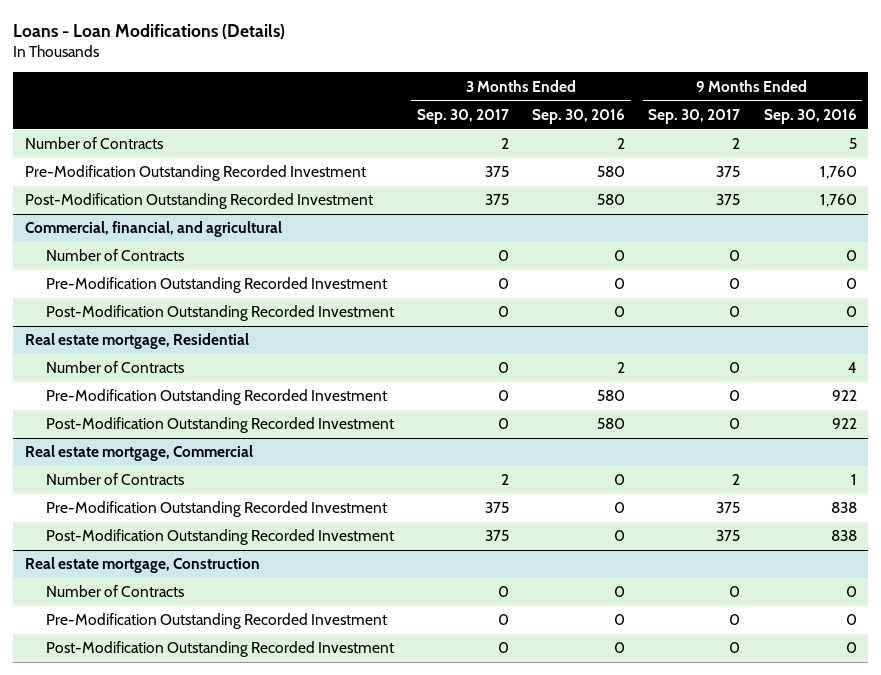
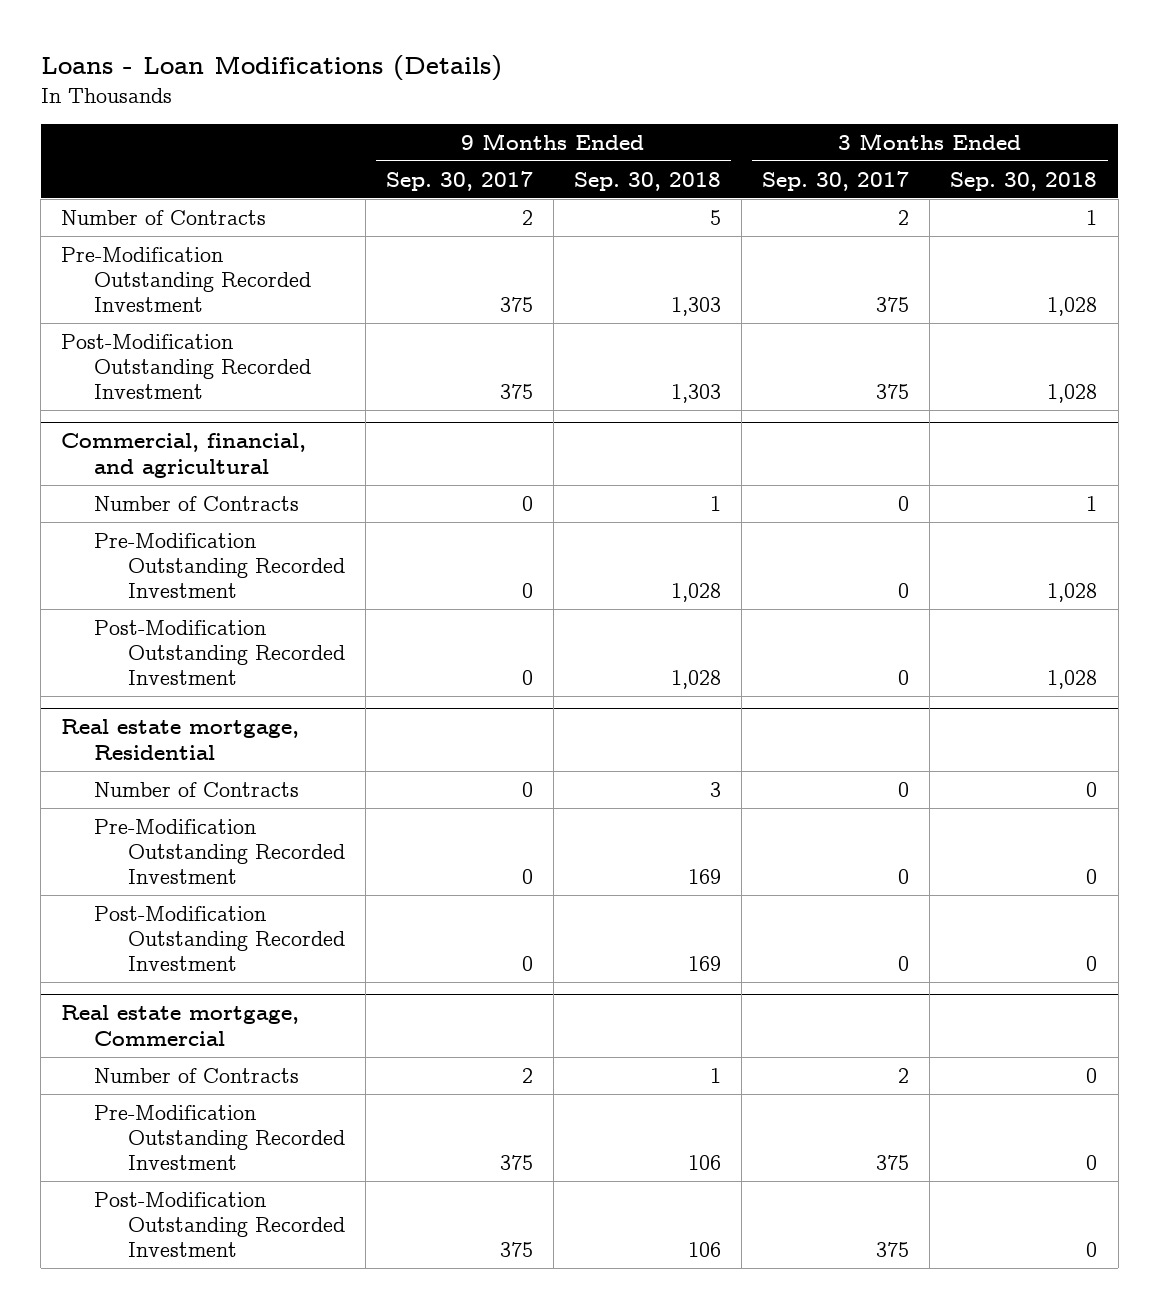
- | 3 Months Ended Sep. 30, 2017 | 3 Months Ended Sep. 30, 2016 | 9 Months Ended Sep. 30, 2017 | 9 Months Ended Sep. 30, 2016
+ | 9 Months Ended Sep. 30, 2017 | 9 Months Ended Sep. 30, 2018 | 3 Months Ended Sep. 30, 2017 | 3 Months Ended Sep. 30, 2018
- Real estate mortgage, Construction
- Number of Contracts | 0 | 0 | 0 | 0
- Pre-Modification Outstanding Recorded Investment | 0 | 0 | 0 | 0
- Post-Modification Outstanding Recorded Investment | 0 | 0 | 0 | 0

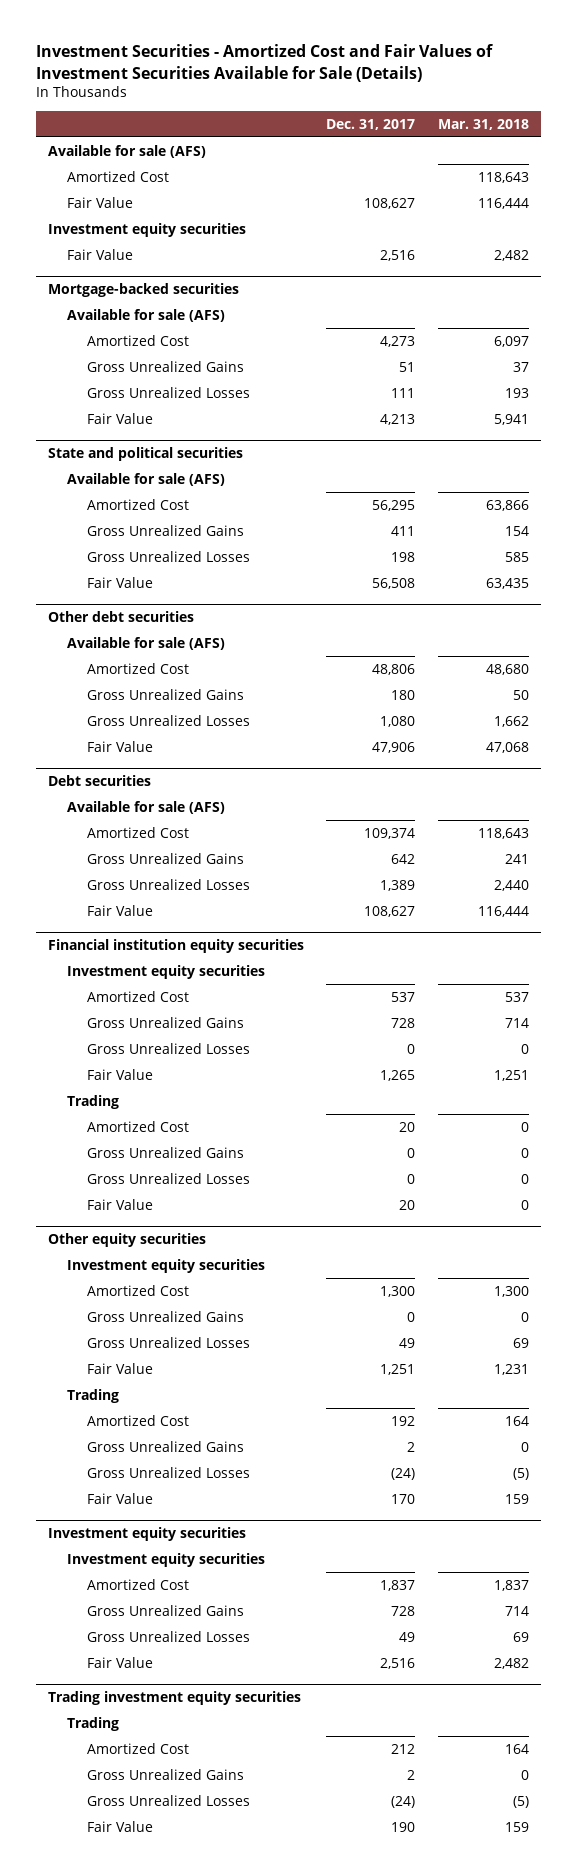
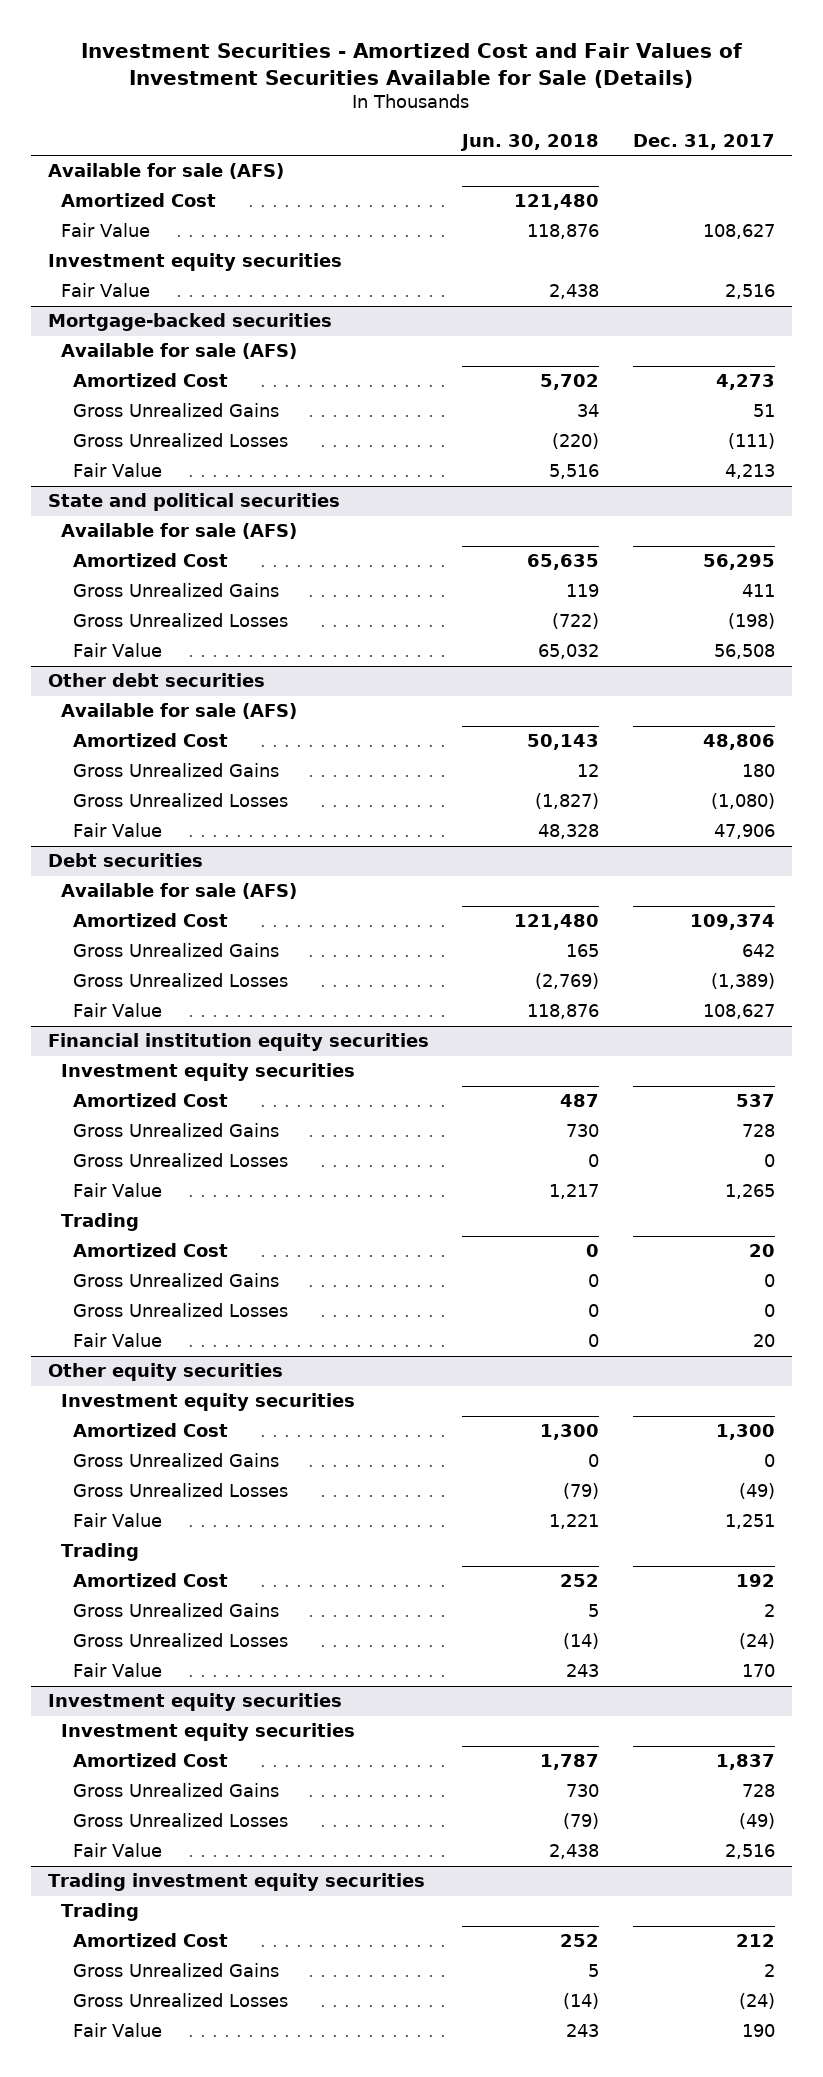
- | Dec. 31, 2017 | Mar. 31, 2018
+ | Jun. 30, 2018 | Dec. 31, 2017
@ Mortgage-backed securities
- Gross Unrealized Losses | 111 | 193
+ Gross Unrealized Losses | (220) | (111)
@ State and political securities
- Gross Unrealized Losses | 198 | 585
+ Gross Unrealized Losses | (722) | (198)
@ Other debt securities
- Gross Unrealized Losses | 1,080 | 1,662
+ Gross Unrealized Losses | (1,827) | (1,080)
@ Debt securities
- Gross Unrealized Losses | 1,389 | 2,440
+ Gross Unrealized Losses | (2,769) | (1,389)
@ Other equity securities
- Gross Unrealized Losses | 49 | 69
+ Gross Unrealized Losses | (79) | (49)
@ Investment equity securities
- Gross Unrealized Losses | 49 | 69
+ Gross Unrealized Losses | (79) | (49)

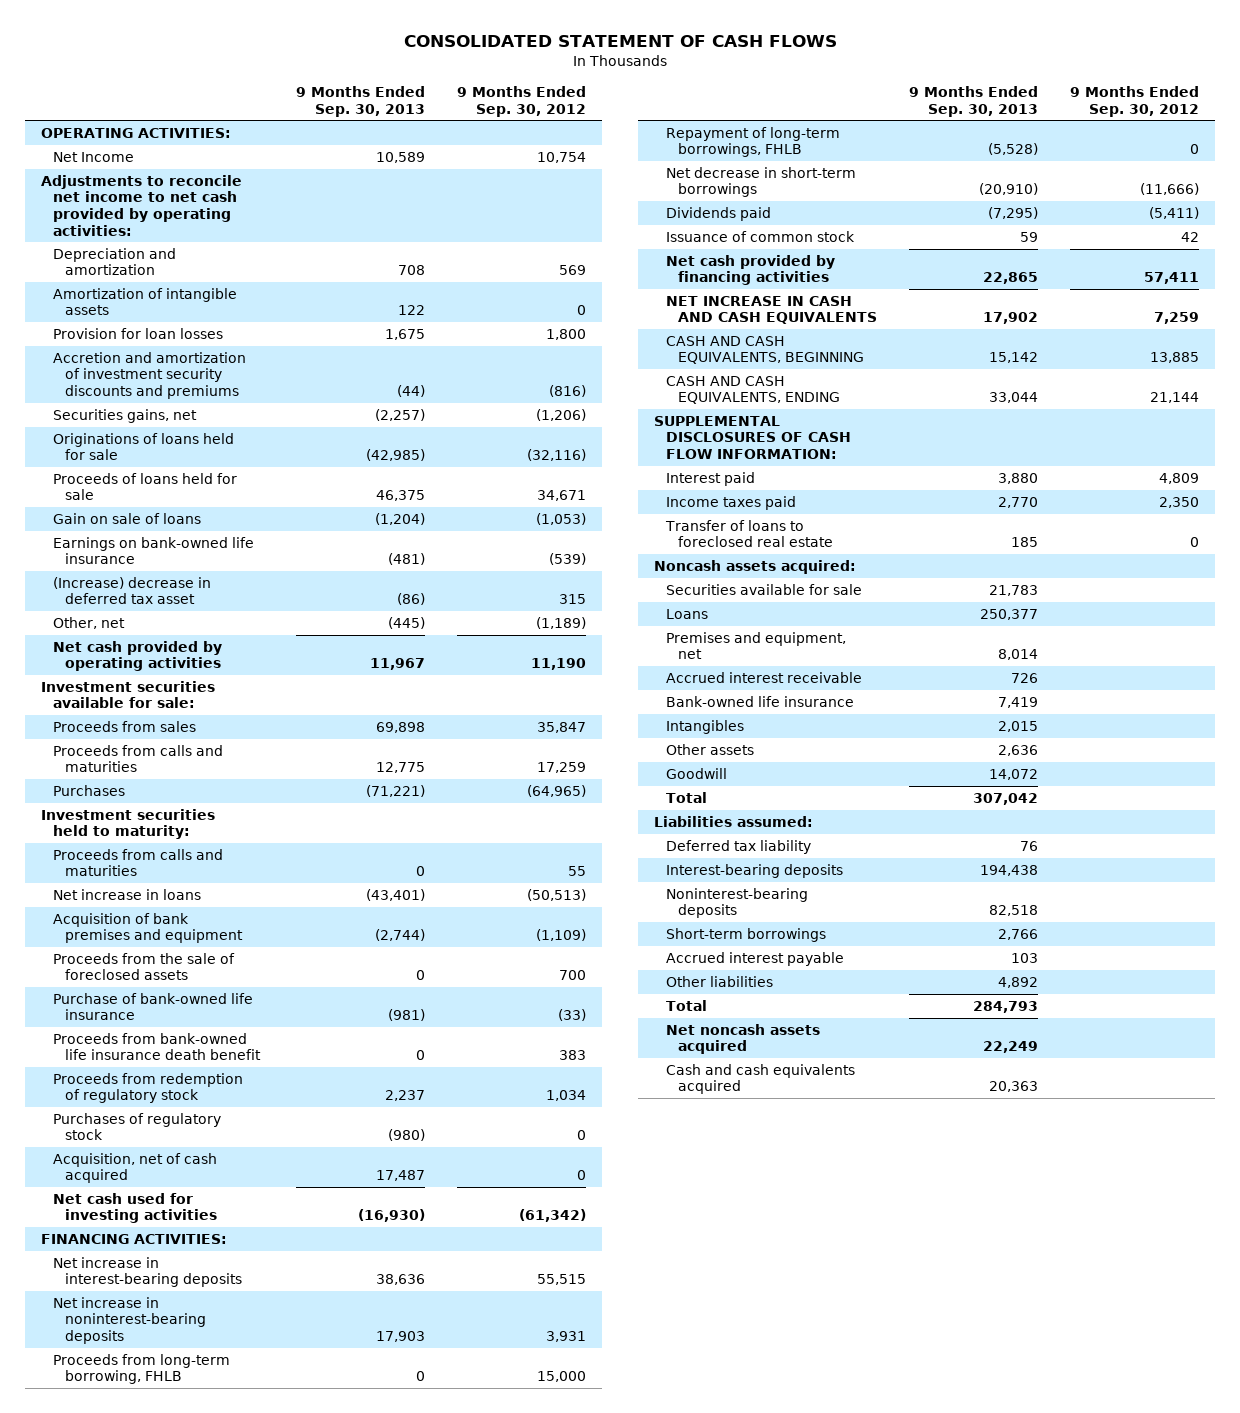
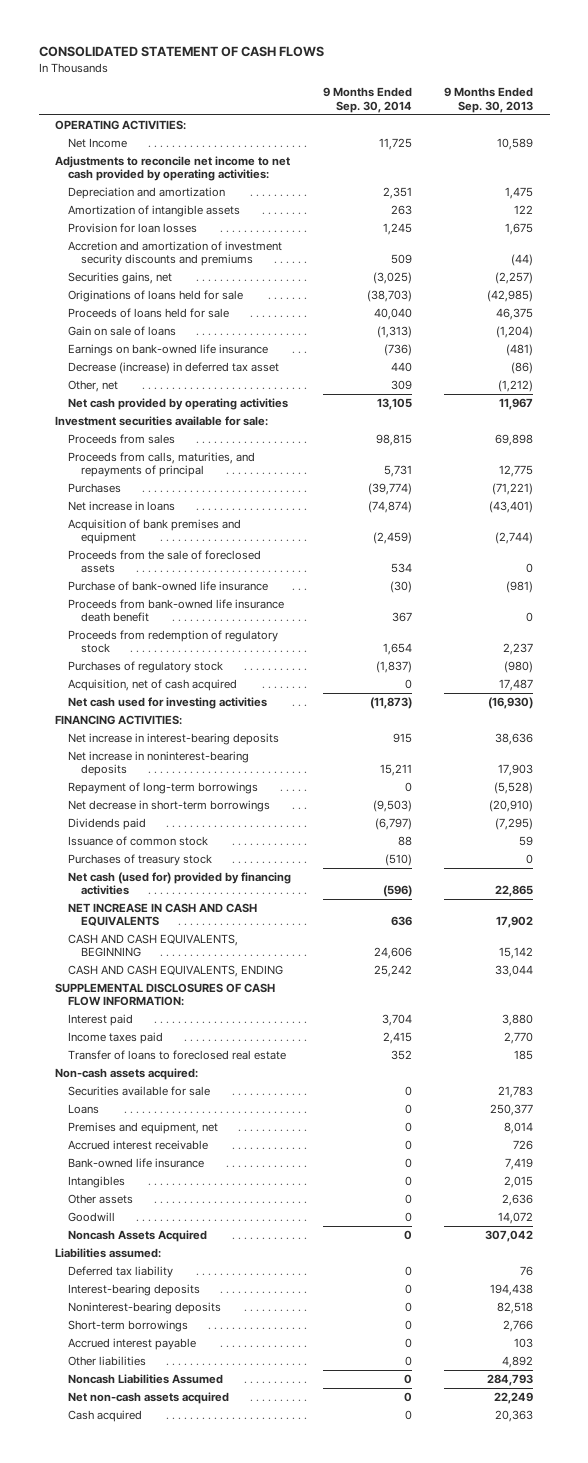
- | 9 Months Ended Sep. 30, 2013 | 9 Months Ended Sep. 30, 2012
+ | 9 Months Ended Sep. 30, 2014 | 9 Months Ended Sep. 30, 2013
- Depreciation and amortization | 708 | 569
+ Depreciation and amortization | 2,351 | 1,475
- (Increase) decrease in deferred tax asset | (86) | 315
- Other, net | (445) | (1,189)
+ Decrease (increase) in deferred tax asset | 440 | (86)
+ Other, net | 309 | (1,212)
- Proceeds from calls and maturities | 12,775 | 17,259
+ Proceeds from calls, maturities, and repayments of principal | 5,731 | 12,775
- Investment securities held to maturity:
- Proceeds from calls and maturities | 0 | 55
- Proceeds from long-term borrowing, FHLB | 0 | 15,000
- Repayment of long-term borrowings, FHLB | (5,528) | 0
+ Repayment of long-term borrowings | 0 | (5,528)
- Net cash provided by financing activities | 22,865 | 57,411
+ Purchases of treasury stock | (510) | 0
+ Net cash (used for) provided by financing activities | (596) | 22,865
- Noncash assets acquired:
+ Non-cash assets acquired:
- Total | 307,042 |
+ Noncash Assets Acquired | 0 | 307,042
- Total | 284,793 |
- Net noncash assets acquired | 22,249 |
- Cash and cash equivalents acquired | 20,363 |
+ Noncash Liabilities Assumed | 0 | 284,793
+ Net non-cash assets acquired | 0 | 22,249
+ Cash acquired | 0 | 20,363

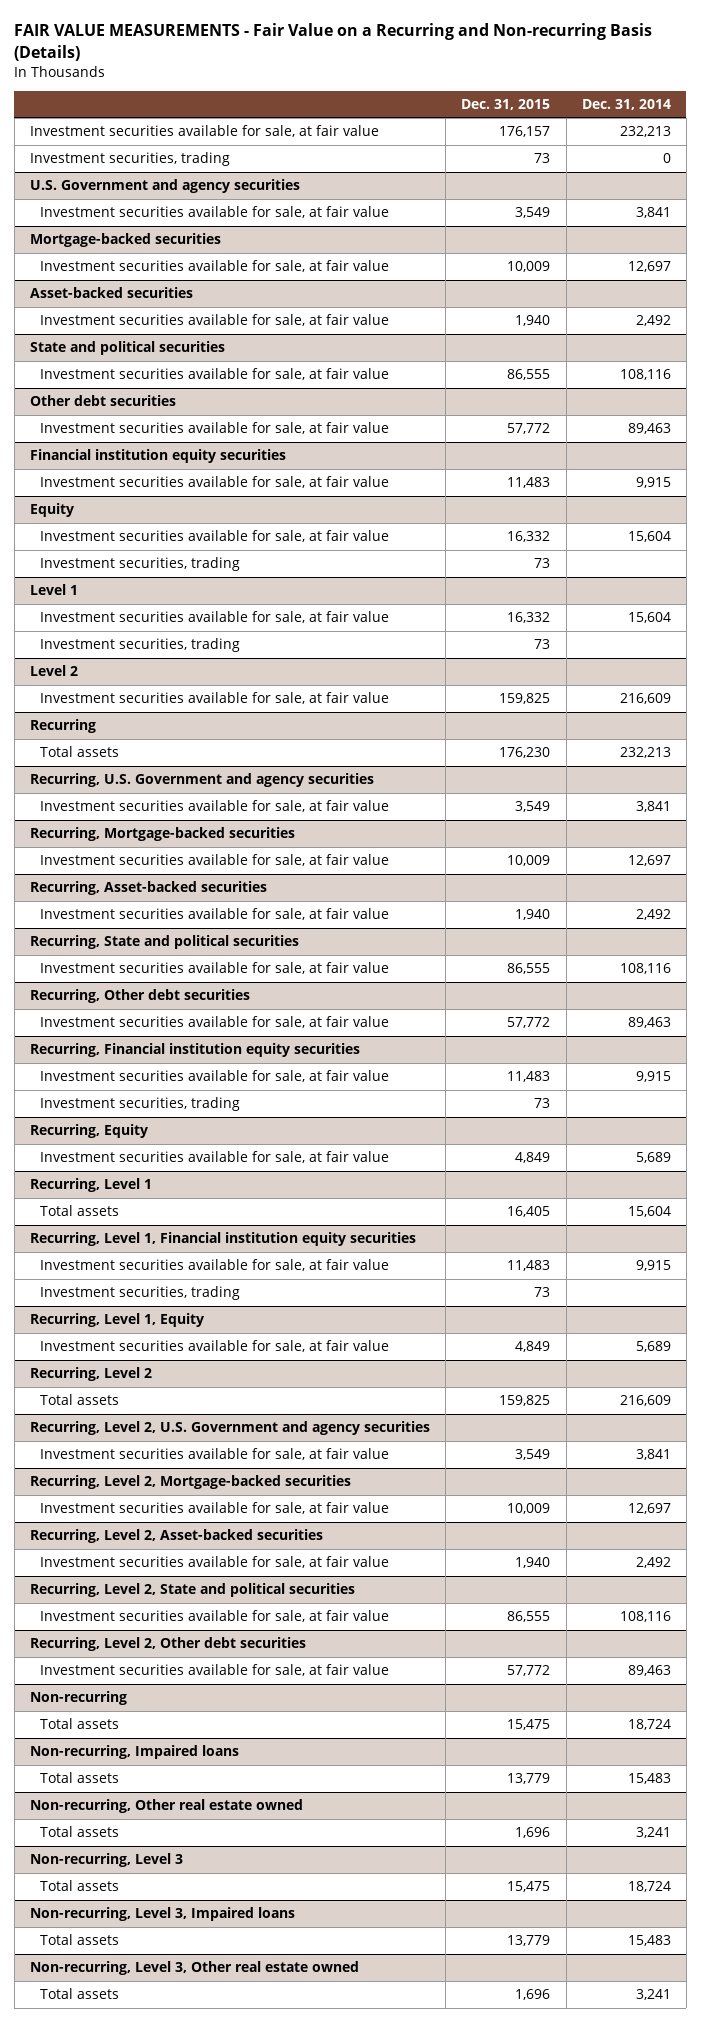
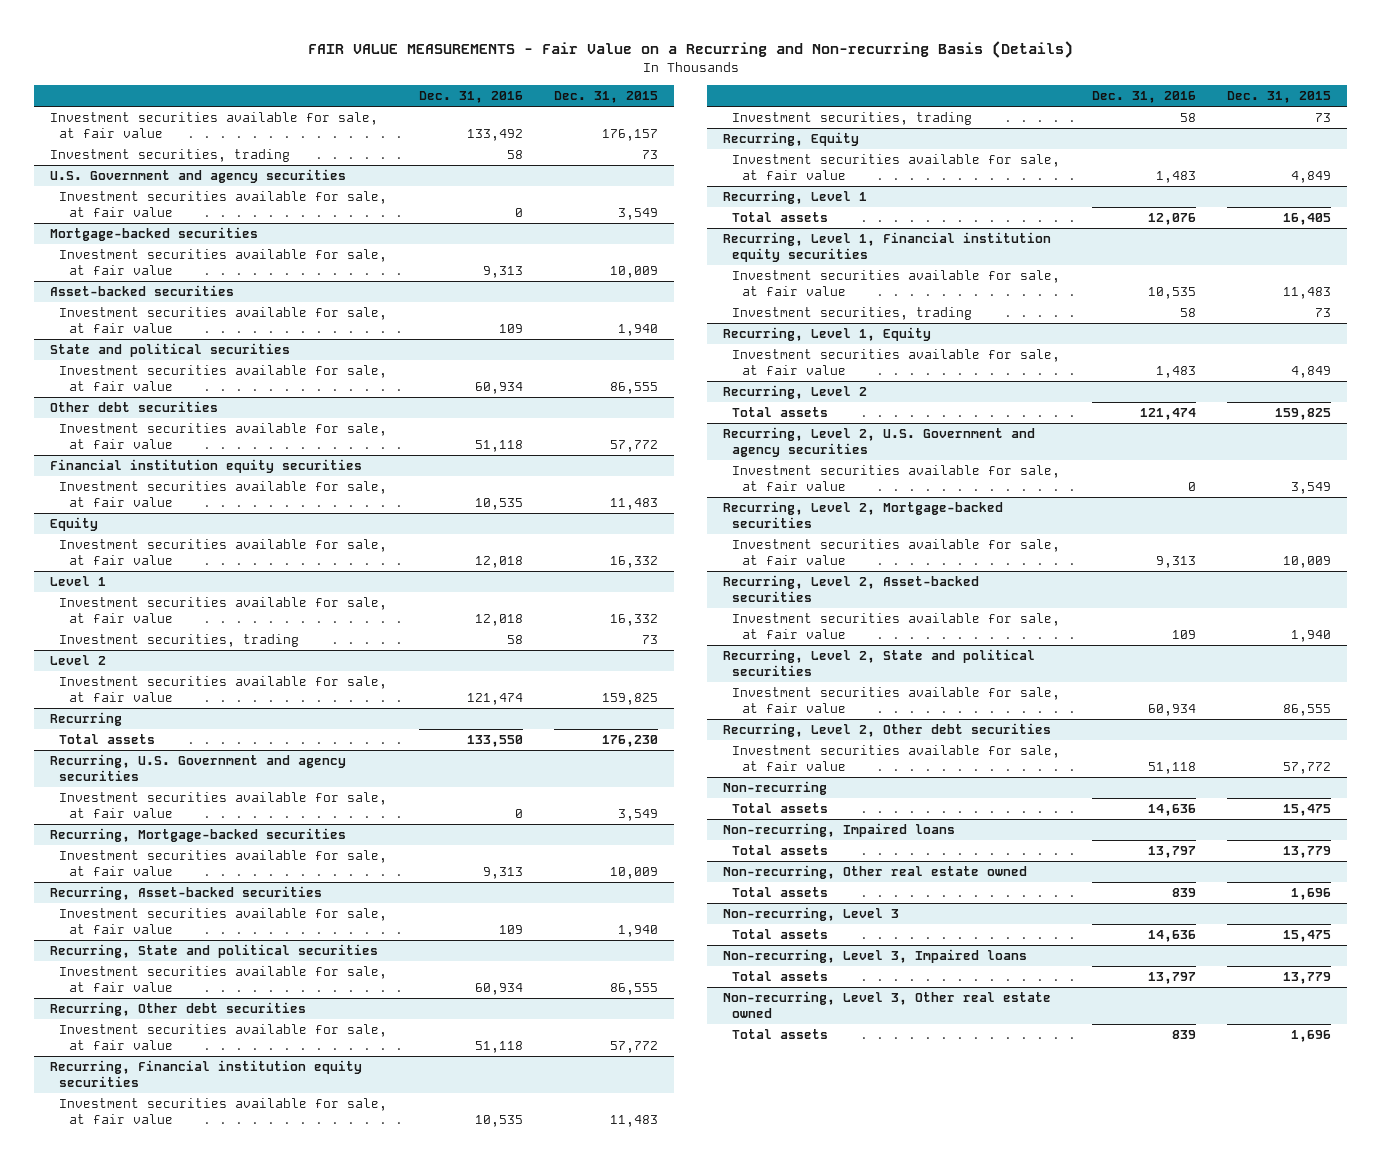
- | Dec. 31, 2015 | Dec. 31, 2014
+ | Dec. 31, 2016 | Dec. 31, 2015
@ Equity
- Investment securities, trading | 73 |

